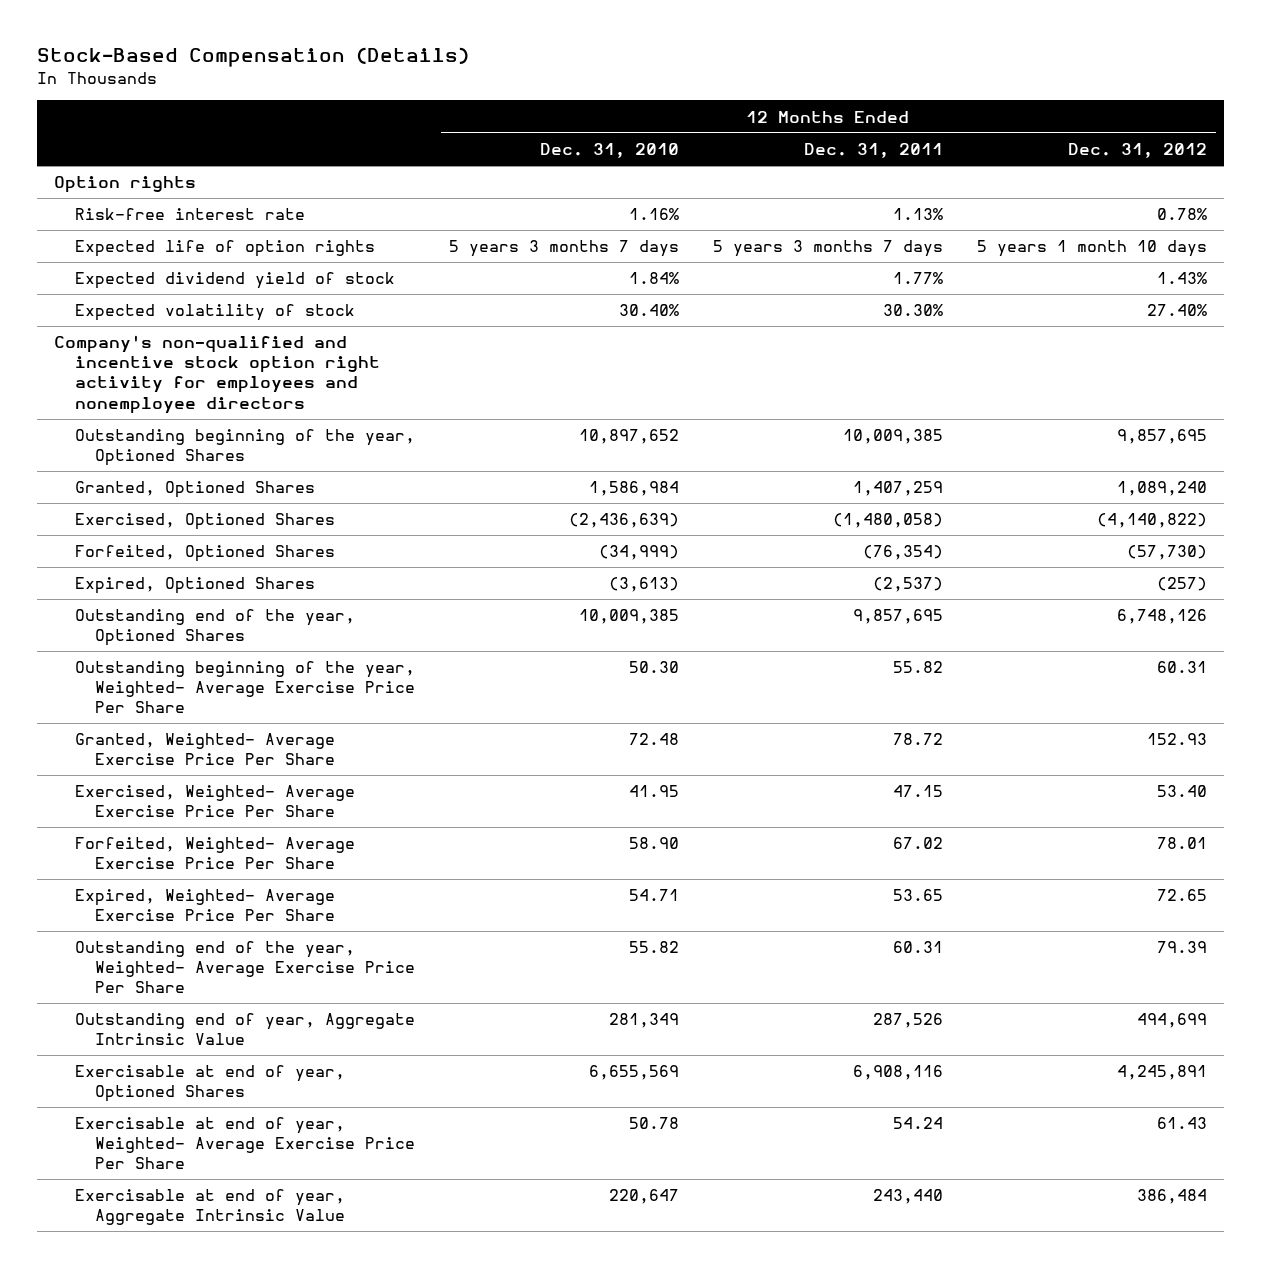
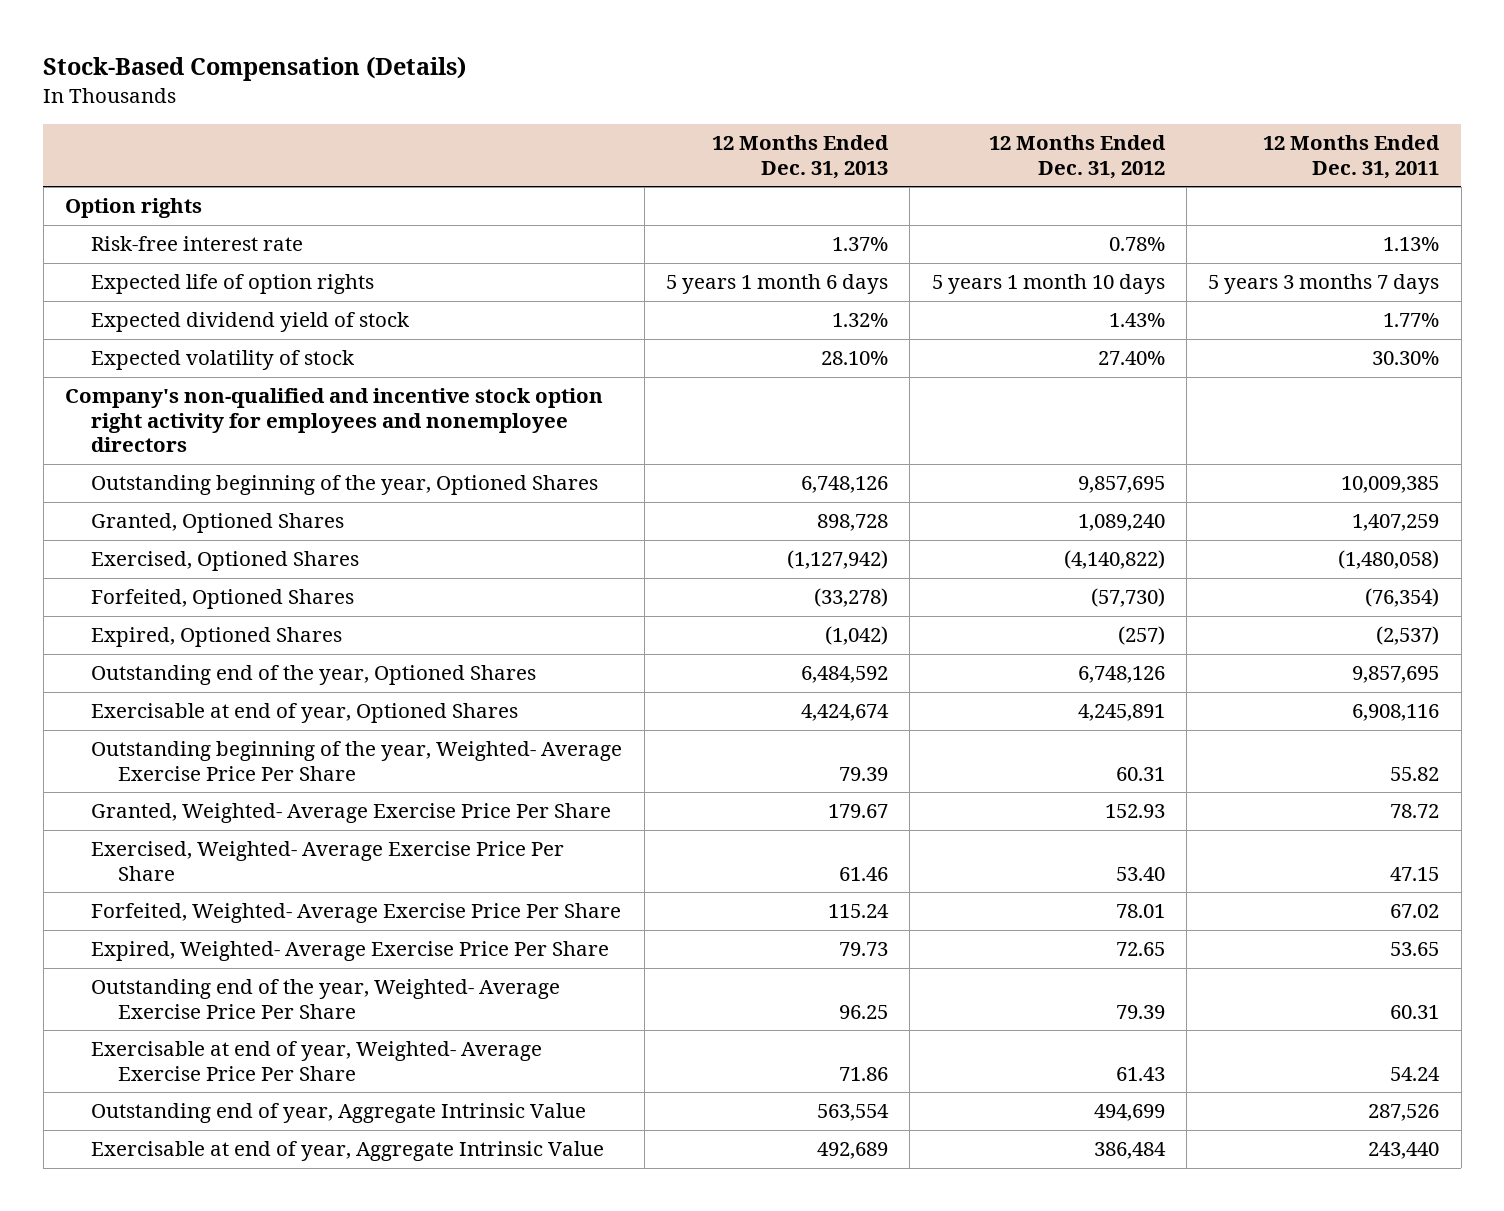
- | 12 Months Ended Dec. 31, 2010 | 12 Months Ended Dec. 31, 2011 | 12 Months Ended Dec. 31, 2012
+ | 12 Months Ended Dec. 31, 2013 | 12 Months Ended Dec. 31, 2012 | 12 Months Ended Dec. 31, 2011
moved up: Exercisable at end of year, Optioned Shares | 4,424,674 | 4,245,891 | 6,908,116
moved down: Outstanding end of year, Aggregate Intrinsic Value | 563,554 | 494,699 | 287,526

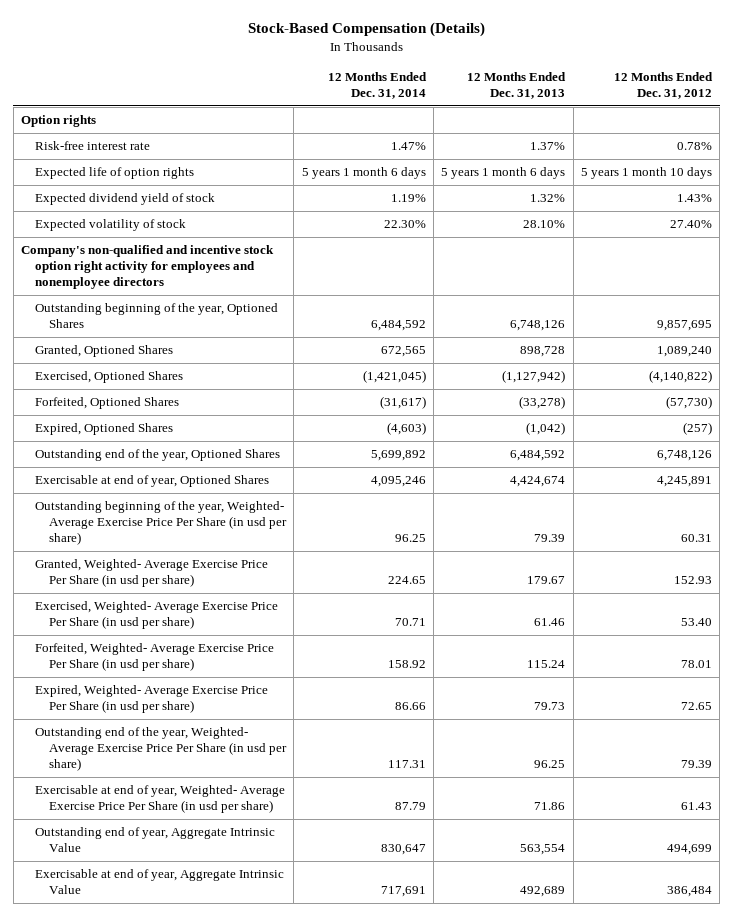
- | 12 Months Ended Dec. 31, 2013 | 12 Months Ended Dec. 31, 2012 | 12 Months Ended Dec. 31, 2011
+ | 12 Months Ended Dec. 31, 2014 | 12 Months Ended Dec. 31, 2013 | 12 Months Ended Dec. 31, 2012
- Outstanding beginning of the year, Weighted- Average Exercise Price Per Share | 79.39 | 60.31 | 55.82
- Granted, Weighted- Average Exercise Price Per Share | 179.67 | 152.93 | 78.72
- Exercised, Weighted- Average Exercise Price Per Share | 61.46 | 53.40 | 47.15
- Forfeited, Weighted- Average Exercise Price Per Share | 115.24 | 78.01 | 67.02
- Expired, Weighted- Average Exercise Price Per Share | 79.73 | 72.65 | 53.65
- Outstanding end of the year, Weighted- Average Exercise Price Per Share | 96.25 | 79.39 | 60.31
- Exercisable at end of year, Weighted- Average Exercise Price Per Share | 71.86 | 61.43 | 54.24
+ Outstanding beginning of the year, Weighted- Average Exercise Price Per Share (in usd per share) | 96.25 | 79.39 | 60.31
+ Granted, Weighted- Average Exercise Price Per Share (in usd per share) | 224.65 | 179.67 | 152.93
+ Exercised, Weighted- Average Exercise Price Per Share (in usd per share) | 70.71 | 61.46 | 53.40
+ Forfeited, Weighted- Average Exercise Price Per Share (in usd per share) | 158.92 | 115.24 | 78.01
+ Expired, Weighted- Average Exercise Price Per Share (in usd per share) | 86.66 | 79.73 | 72.65
+ Outstanding end of the year, Weighted- Average Exercise Price Per Share (in usd per share) | 117.31 | 96.25 | 79.39
+ Exercisable at end of year, Weighted- Average Exercise Price Per Share (in usd per share) | 87.79 | 71.86 | 61.43

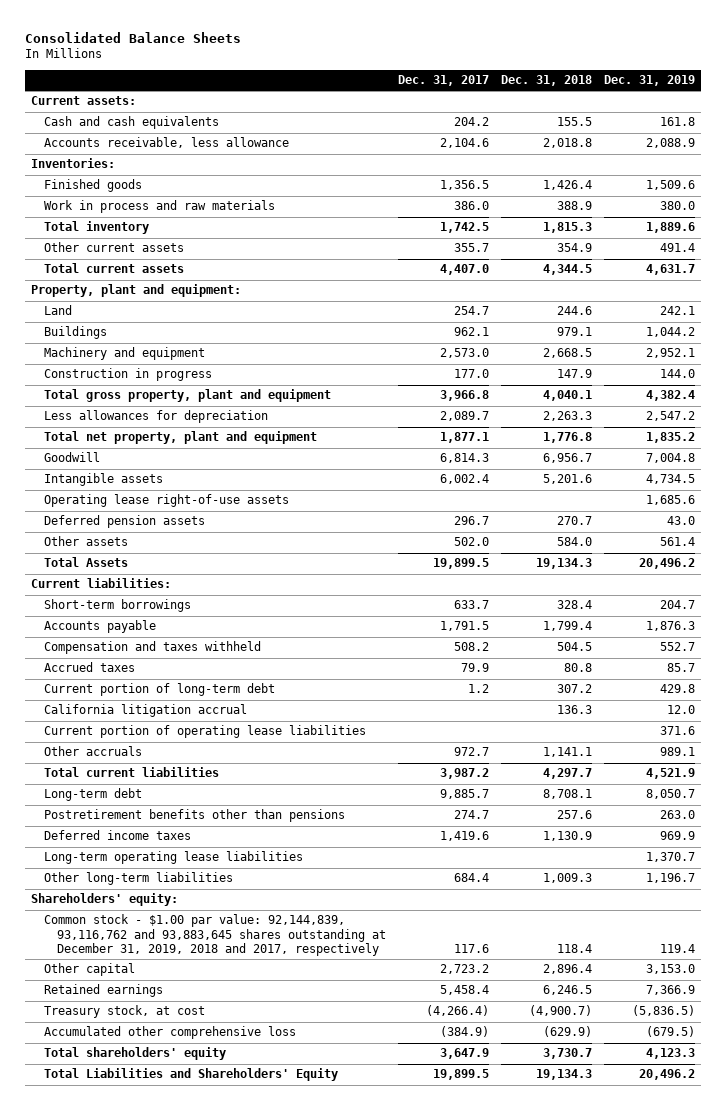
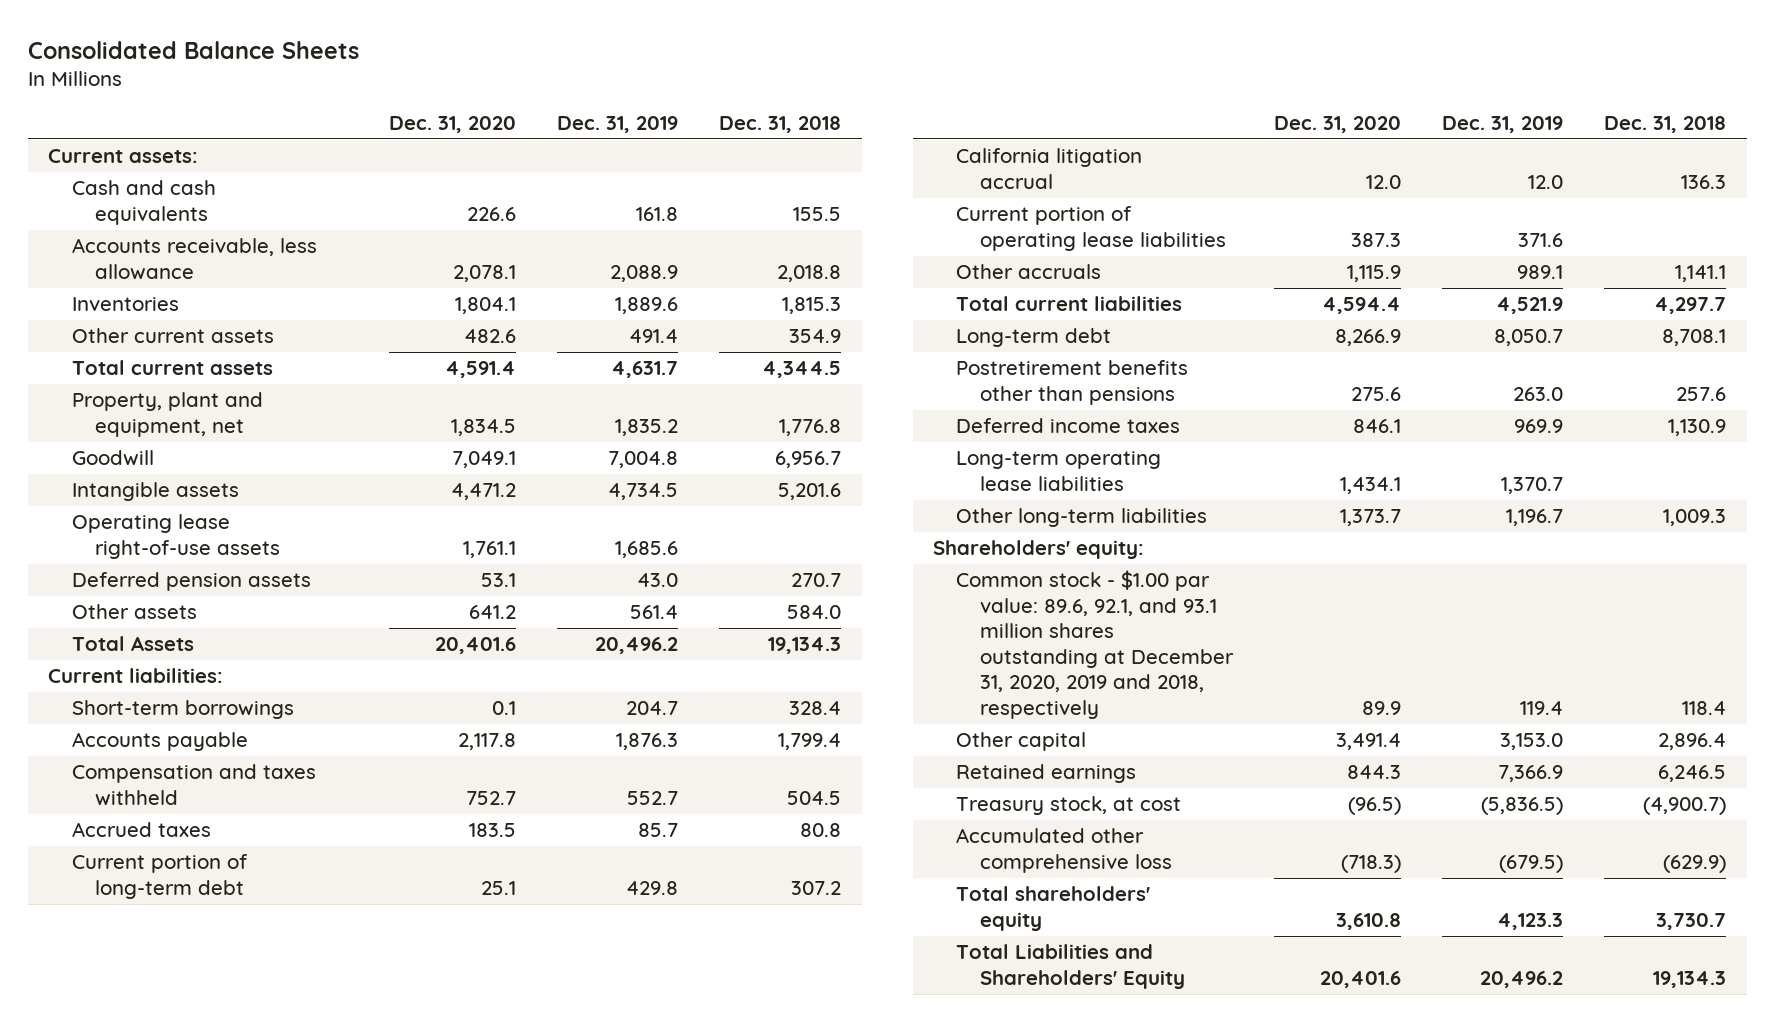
- | Dec. 31, 2017 | Dec. 31, 2018 | Dec. 31, 2019
+ | Dec. 31, 2020 | Dec. 31, 2019 | Dec. 31, 2018
- Inventories:
- Finished goods | 1,356.5 | 1,426.4 | 1,509.6
- Work in process and raw materials | 386.0 | 388.9 | 380.0
- Total inventory | 1,742.5 | 1,815.3 | 1,889.6
+ Inventories | 1,804.1 | 1,889.6 | 1,815.3
- Property, plant and equipment:
- Land | 254.7 | 244.6 | 242.1
- Buildings | 962.1 | 979.1 | 1,044.2
- Machinery and equipment | 2,573.0 | 2,668.5 | 2,952.1
- Construction in progress | 177.0 | 147.9 | 144.0
- Total gross property, plant and equipment | 3,966.8 | 4,040.1 | 4,382.4
- Less allowances for depreciation | 2,089.7 | 2,263.3 | 2,547.2
- Total net property, plant and equipment | 1,877.1 | 1,776.8 | 1,835.2
+ Property, plant and equipment, net | 1,834.5 | 1,835.2 | 1,776.8
- Common stock - $1.00 par value: 92,144,839, 93,116,762 and 93,883,645 shares outstanding at December 31, 2019, 2018 and 2017, respectively | 117.6 | 118.4 | 119.4
+ Common stock - $1.00 par value: 89.6, 92.1, and 93.1 million shares outstanding at December 31, 2020, 2019 and 2018, respectively | 89.9 | 119.4 | 118.4

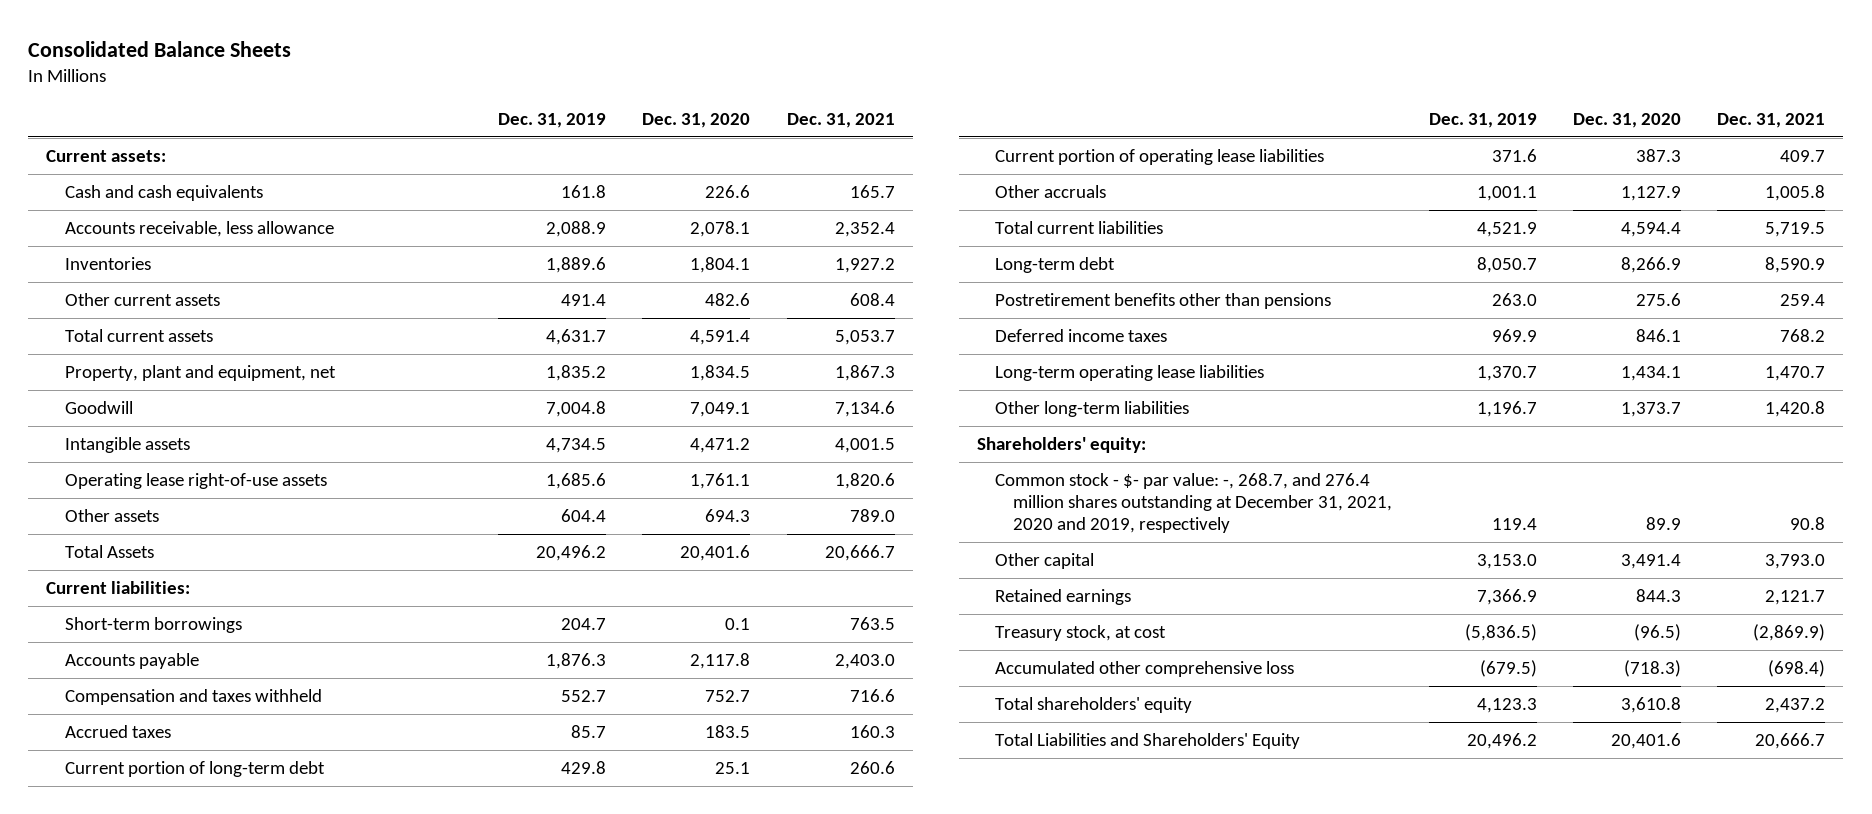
- | Dec. 31, 2020 | Dec. 31, 2019 | Dec. 31, 2018
+ | Dec. 31, 2019 | Dec. 31, 2020 | Dec. 31, 2021
- Deferred pension assets | 53.1 | 43.0 | 270.7
- Other assets | 641.2 | 561.4 | 584.0
+ Other assets | 604.4 | 694.3 | 789.0
- California litigation accrual | 12.0 | 12.0 | 136.3
- Other accruals | 1,115.9 | 989.1 | 1,141.1
+ Other accruals | 1,001.1 | 1,127.9 | 1,005.8
- Common stock - $1.00 par value: 89.6, 92.1, and 93.1 million shares outstanding at December 31, 2020, 2019 and 2018, respectively | 89.9 | 119.4 | 118.4
+ Common stock - $- par value: -, 268.7, and 276.4 million shares outstanding at December 31, 2021, 2020 and 2019, respectively | 119.4 | 89.9 | 90.8

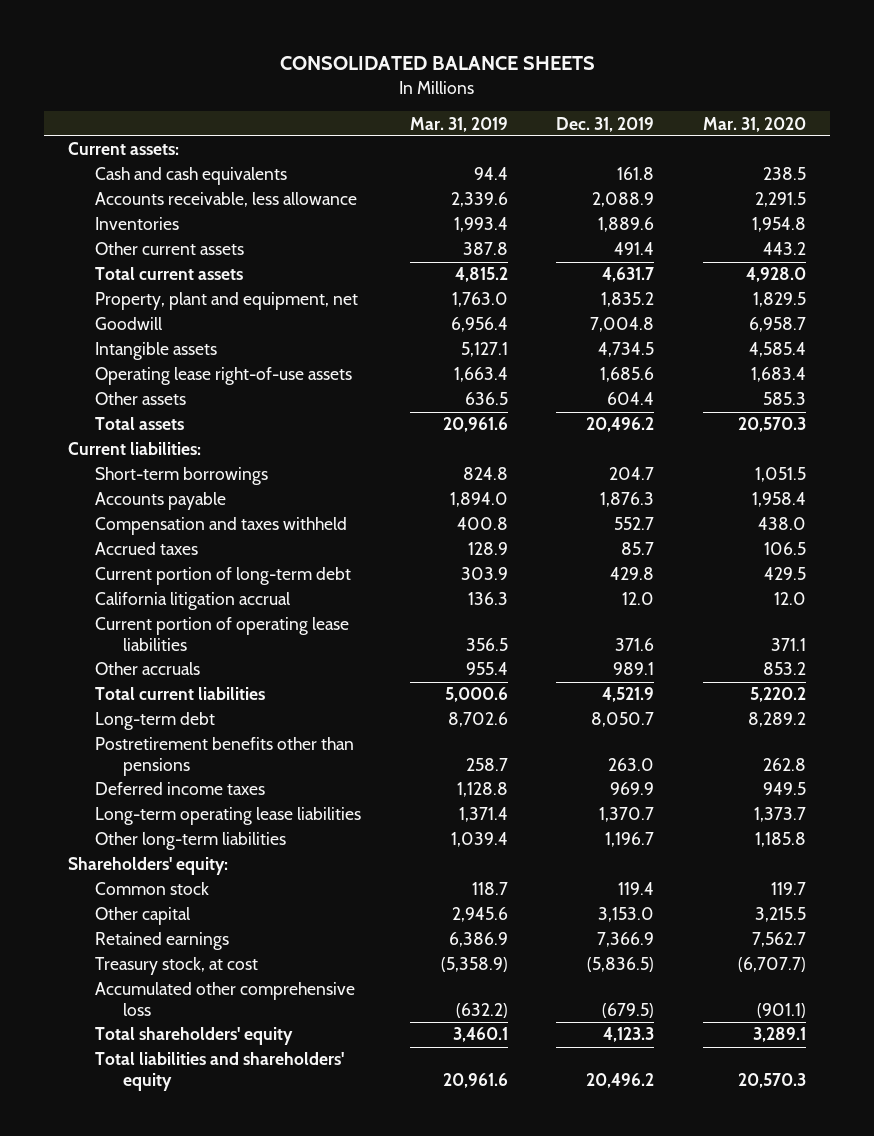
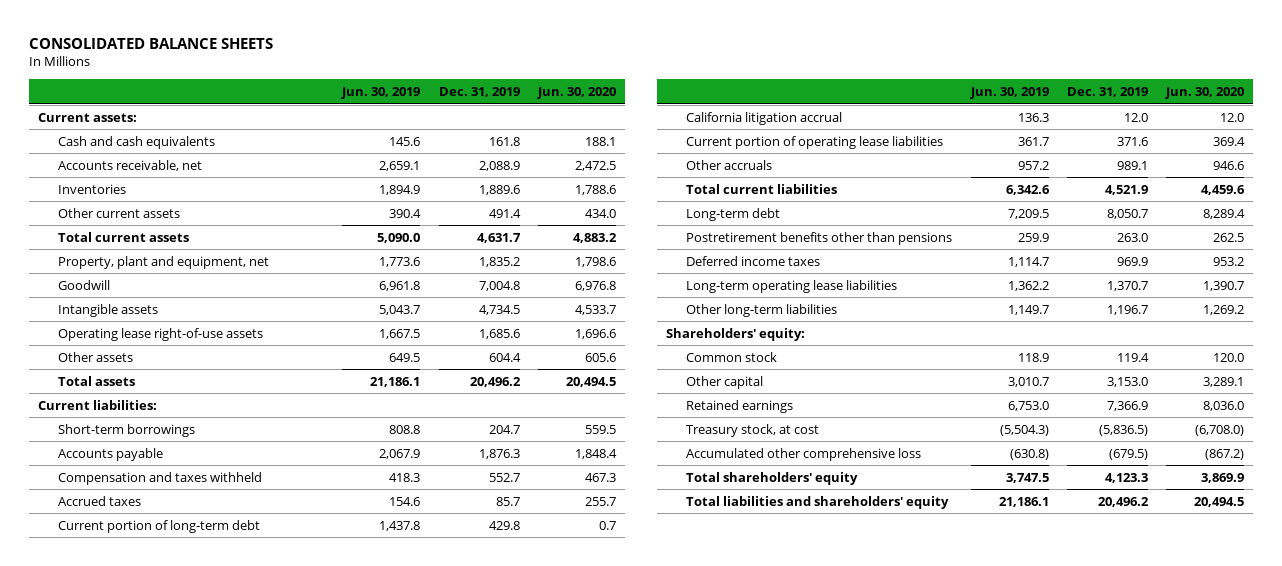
- | Mar. 31, 2019 | Dec. 31, 2019 | Mar. 31, 2020
+ | Jun. 30, 2019 | Dec. 31, 2019 | Jun. 30, 2020
- Accounts receivable, less allowance | 2,339.6 | 2,088.9 | 2,291.5
+ Accounts receivable, net | 2,659.1 | 2,088.9 | 2,472.5

